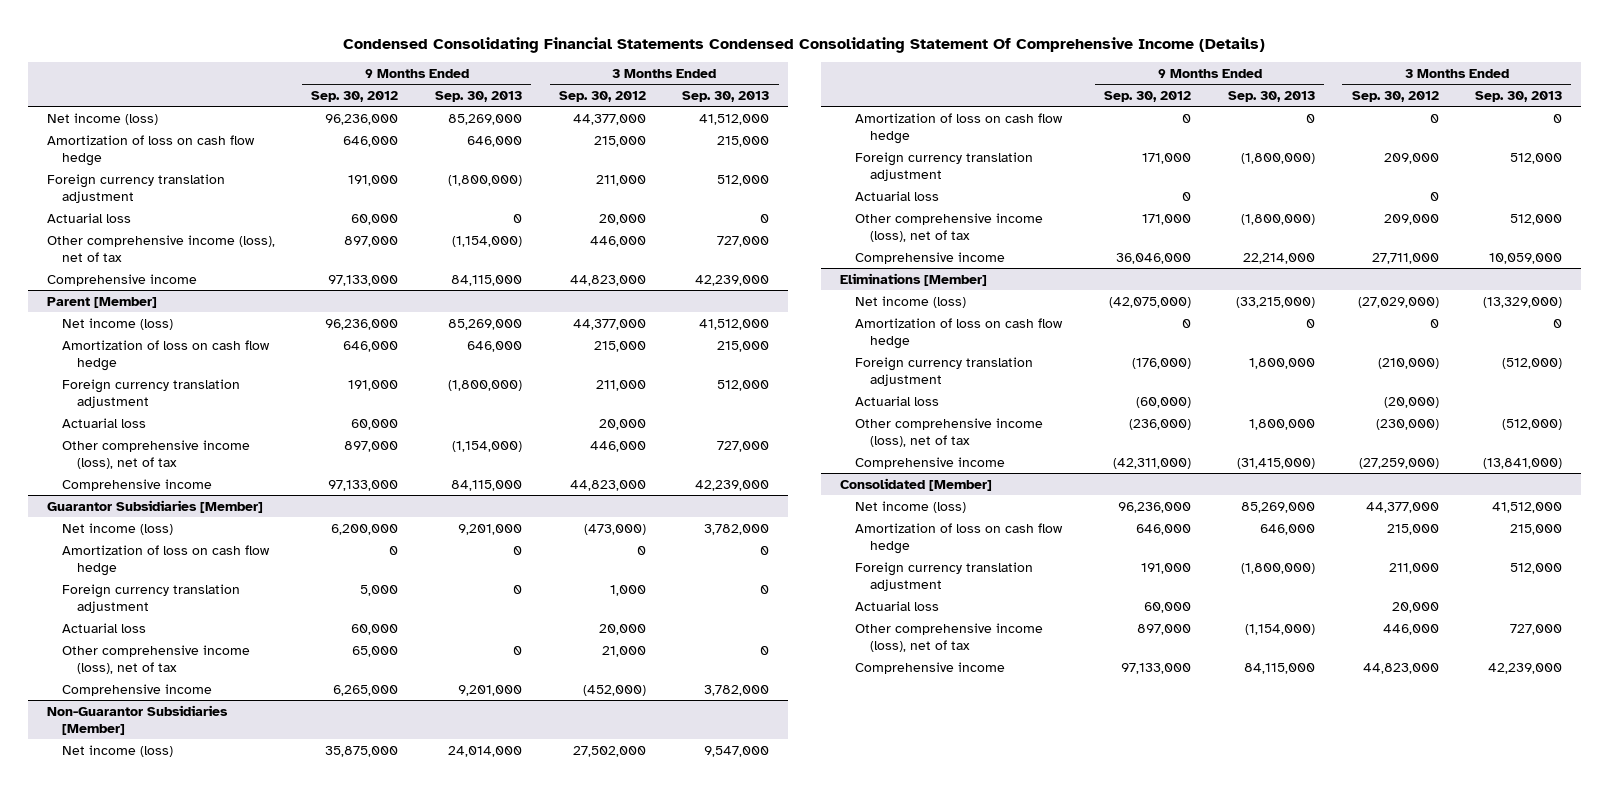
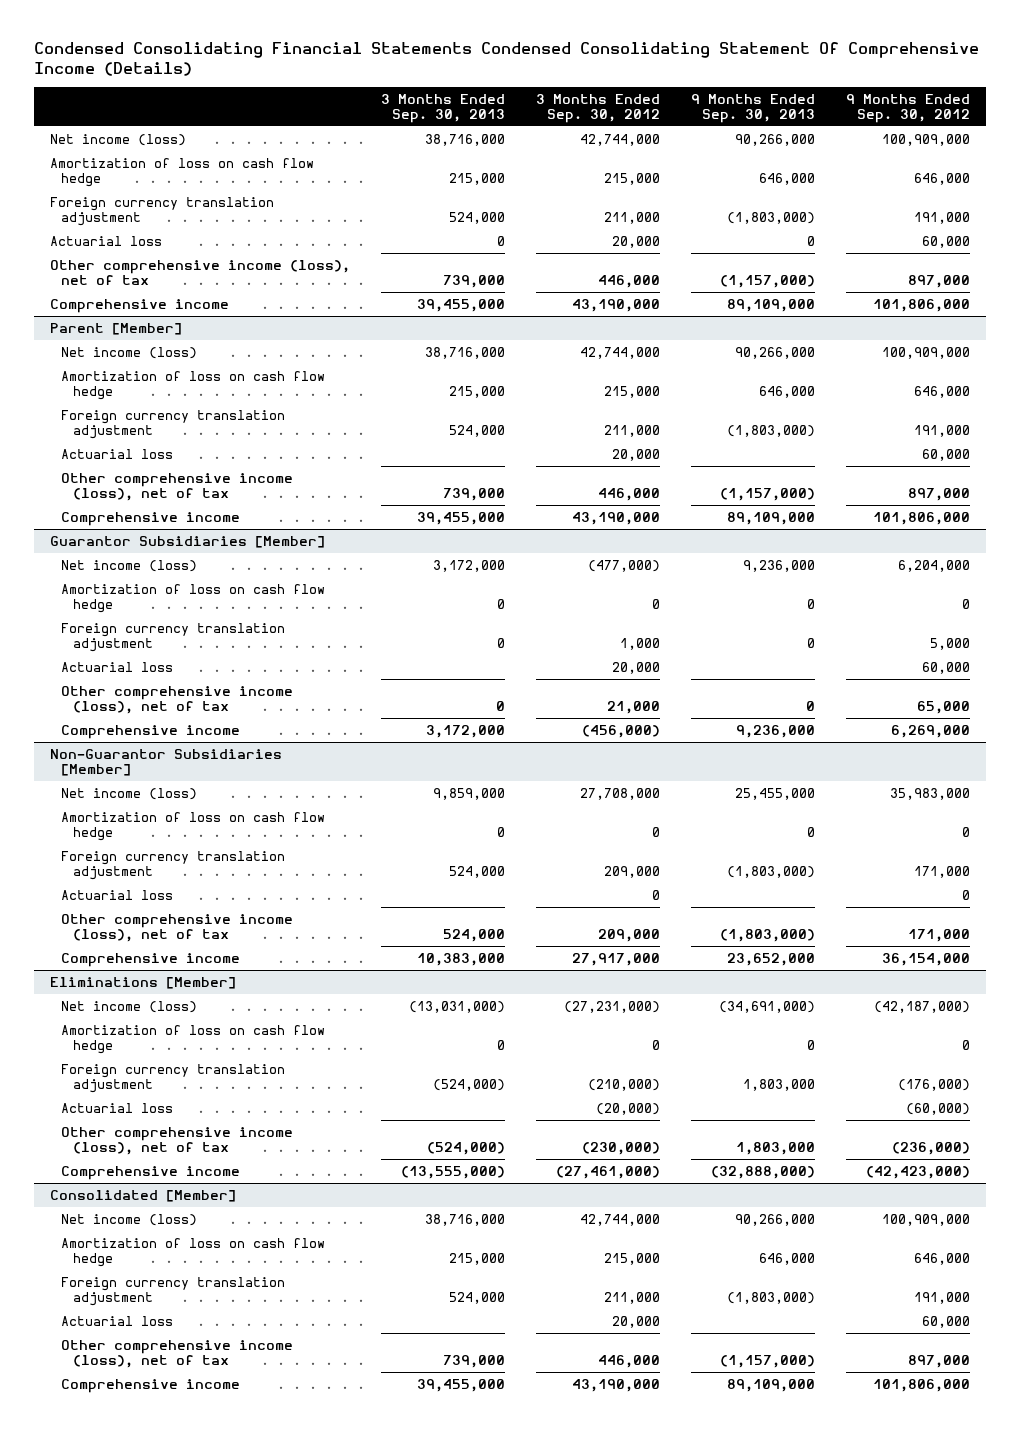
- | 9 Months Ended Sep. 30, 2012 | 9 Months Ended Sep. 30, 2013 | 3 Months Ended Sep. 30, 2012 | 3 Months Ended Sep. 30, 2013
+ | 3 Months Ended Sep. 30, 2013 | 3 Months Ended Sep. 30, 2012 | 9 Months Ended Sep. 30, 2013 | 9 Months Ended Sep. 30, 2012
- Net income (loss) | 96,236,000 | 85,269,000 | 44,377,000 | 41,512,000
+ Net income (loss) | 38,716,000 | 42,744,000 | 90,266,000 | 100,909,000
- Foreign currency translation adjustment | 191,000 | (1,800,000) | 211,000 | 512,000
+ Foreign currency translation adjustment | 524,000 | 211,000 | (1,803,000) | 191,000
- Other comprehensive income (loss), net of tax | 897,000 | (1,154,000) | 446,000 | 727,000
- Comprehensive income | 97,133,000 | 84,115,000 | 44,823,000 | 42,239,000
+ Other comprehensive income (loss), net of tax | 739,000 | 446,000 | (1,157,000) | 897,000
+ Comprehensive income | 39,455,000 | 43,190,000 | 89,109,000 | 101,806,000
@ Parent [Member]
- Net income (loss) | 96,236,000 | 85,269,000 | 44,377,000 | 41,512,000
+ Net income (loss) | 38,716,000 | 42,744,000 | 90,266,000 | 100,909,000
- Foreign currency translation adjustment | 191,000 | (1,800,000) | 211,000 | 512,000
+ Foreign currency translation adjustment | 524,000 | 211,000 | (1,803,000) | 191,000
- Other comprehensive income (loss), net of tax | 897,000 | (1,154,000) | 446,000 | 727,000
- Comprehensive income | 97,133,000 | 84,115,000 | 44,823,000 | 42,239,000
+ Other comprehensive income (loss), net of tax | 739,000 | 446,000 | (1,157,000) | 897,000
+ Comprehensive income | 39,455,000 | 43,190,000 | 89,109,000 | 101,806,000
@ Guarantor Subsidiaries [Member]
- Net income (loss) | 6,200,000 | 9,201,000 | (473,000) | 3,782,000
+ Net income (loss) | 3,172,000 | (477,000) | 9,236,000 | 6,204,000
- Comprehensive income | 6,265,000 | 9,201,000 | (452,000) | 3,782,000
+ Comprehensive income | 3,172,000 | (456,000) | 9,236,000 | 6,269,000
@ Non-Guarantor Subsidiaries [Member]
- Net income (loss) | 35,875,000 | 24,014,000 | 27,502,000 | 9,547,000
+ Net income (loss) | 9,859,000 | 27,708,000 | 25,455,000 | 35,983,000
- Foreign currency translation adjustment | 171,000 | (1,800,000) | 209,000 | 512,000
+ Foreign currency translation adjustment | 524,000 | 209,000 | (1,803,000) | 171,000
- Other comprehensive income (loss), net of tax | 171,000 | (1,800,000) | 209,000 | 512,000
- Comprehensive income | 36,046,000 | 22,214,000 | 27,711,000 | 10,059,000
+ Other comprehensive income (loss), net of tax | 524,000 | 209,000 | (1,803,000) | 171,000
+ Comprehensive income | 10,383,000 | 27,917,000 | 23,652,000 | 36,154,000
@ Eliminations [Member]
- Net income (loss) | (42,075,000) | (33,215,000) | (27,029,000) | (13,329,000)
+ Net income (loss) | (13,031,000) | (27,231,000) | (34,691,000) | (42,187,000)
- Foreign currency translation adjustment | (176,000) | 1,800,000 | (210,000) | (512,000)
+ Foreign currency translation adjustment | (524,000) | (210,000) | 1,803,000 | (176,000)
- Other comprehensive income (loss), net of tax | (236,000) | 1,800,000 | (230,000) | (512,000)
- Comprehensive income | (42,311,000) | (31,415,000) | (27,259,000) | (13,841,000)
+ Other comprehensive income (loss), net of tax | (524,000) | (230,000) | 1,803,000 | (236,000)
+ Comprehensive income | (13,555,000) | (27,461,000) | (32,888,000) | (42,423,000)
@ Consolidated [Member]
- Net income (loss) | 96,236,000 | 85,269,000 | 44,377,000 | 41,512,000
+ Net income (loss) | 38,716,000 | 42,744,000 | 90,266,000 | 100,909,000
- Foreign currency translation adjustment | 191,000 | (1,800,000) | 211,000 | 512,000
+ Foreign currency translation adjustment | 524,000 | 211,000 | (1,803,000) | 191,000
- Other comprehensive income (loss), net of tax | 897,000 | (1,154,000) | 446,000 | 727,000
- Comprehensive income | 97,133,000 | 84,115,000 | 44,823,000 | 42,239,000
+ Other comprehensive income (loss), net of tax | 739,000 | 446,000 | (1,157,000) | 897,000
+ Comprehensive income | 39,455,000 | 43,190,000 | 89,109,000 | 101,806,000

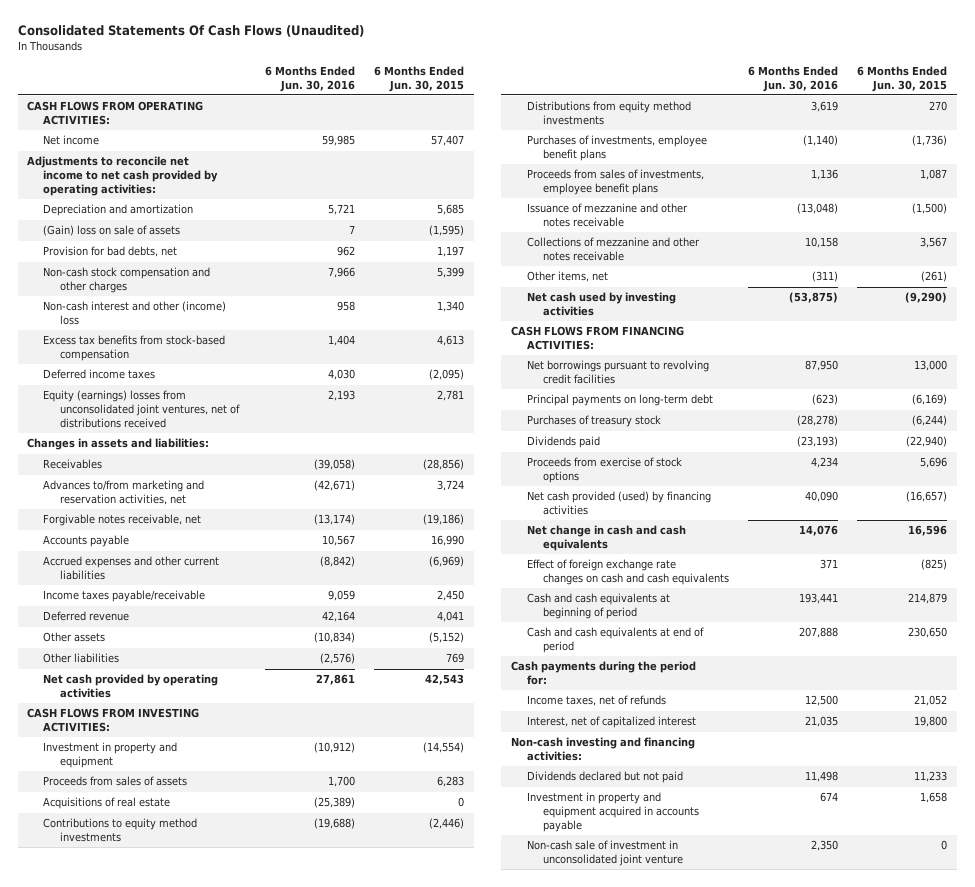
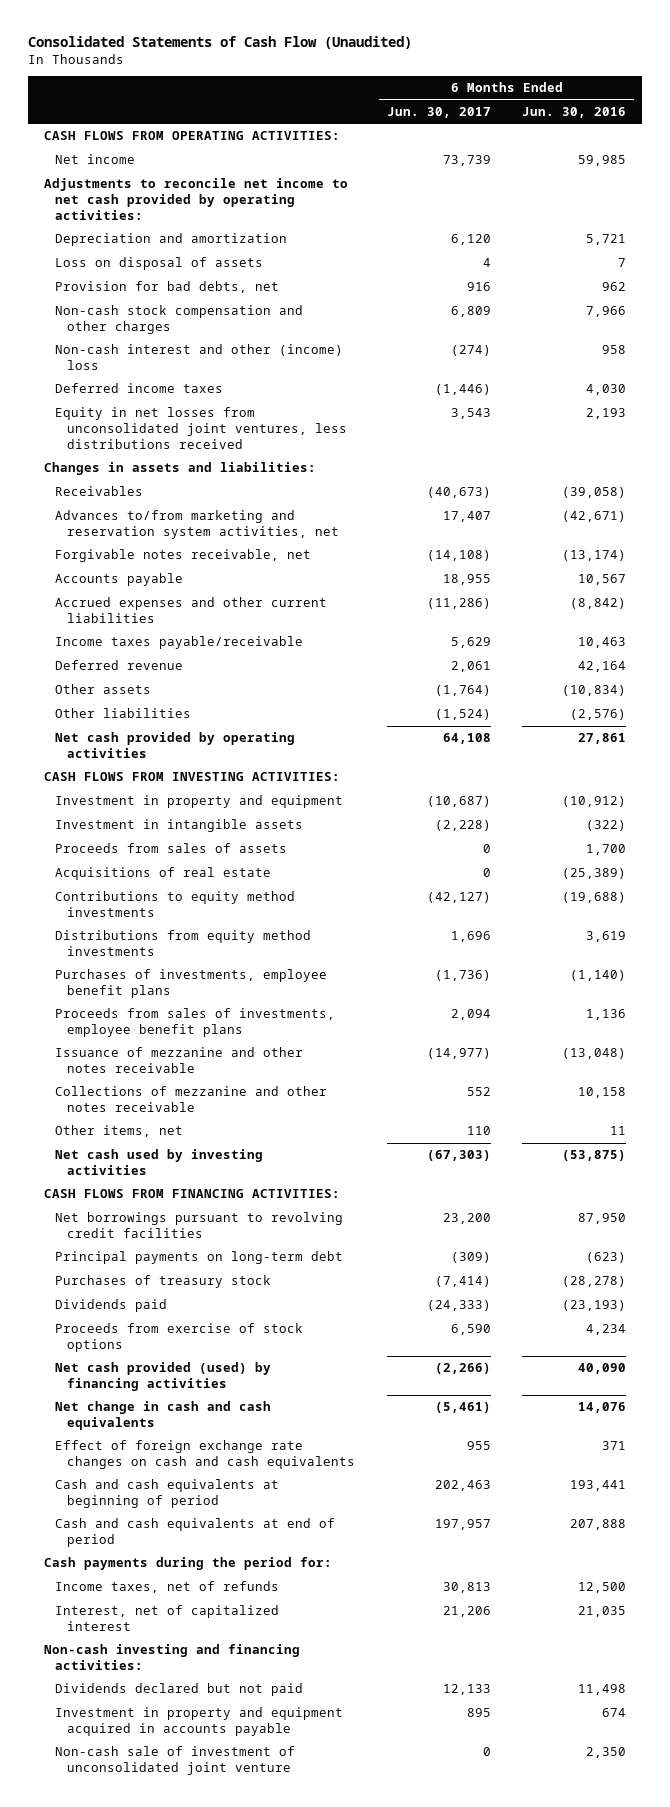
- Consolidated Statements Of Cash Flows (Unaudited)
+ Consolidated Statements of Cash Flow (Unaudited)
- | 6 Months Ended Jun. 30, 2016 | 6 Months Ended Jun. 30, 2015
+ | 6 Months Ended Jun. 30, 2017 | 6 Months Ended Jun. 30, 2016
- (Gain) loss on sale of assets | 7 | (1,595)
+ Loss on disposal of assets | 4 | 7
- Excess tax benefits from stock-based compensation | 1,404 | 4,613
- Equity (earnings) losses from unconsolidated joint ventures, net of distributions received | 2,193 | 2,781
+ Equity in net losses from unconsolidated joint ventures, less distributions received | 3,543 | 2,193
- Advances to/from marketing and reservation activities, net | (42,671) | 3,724
+ Advances to/from marketing and reservation system activities, net | 17,407 | (42,671)
- Income taxes payable/receivable | 9,059 | 2,450
+ Income taxes payable/receivable | 5,629 | 10,463
+ Investment in intangible assets | (2,228) | (322)
- Other items, net | (311) | (261)
+ Other items, net | 110 | 11
- Non-cash sale of investment in unconsolidated joint venture | 2,350 | 0
+ Non-cash sale of investment of unconsolidated joint venture | 0 | 2,350

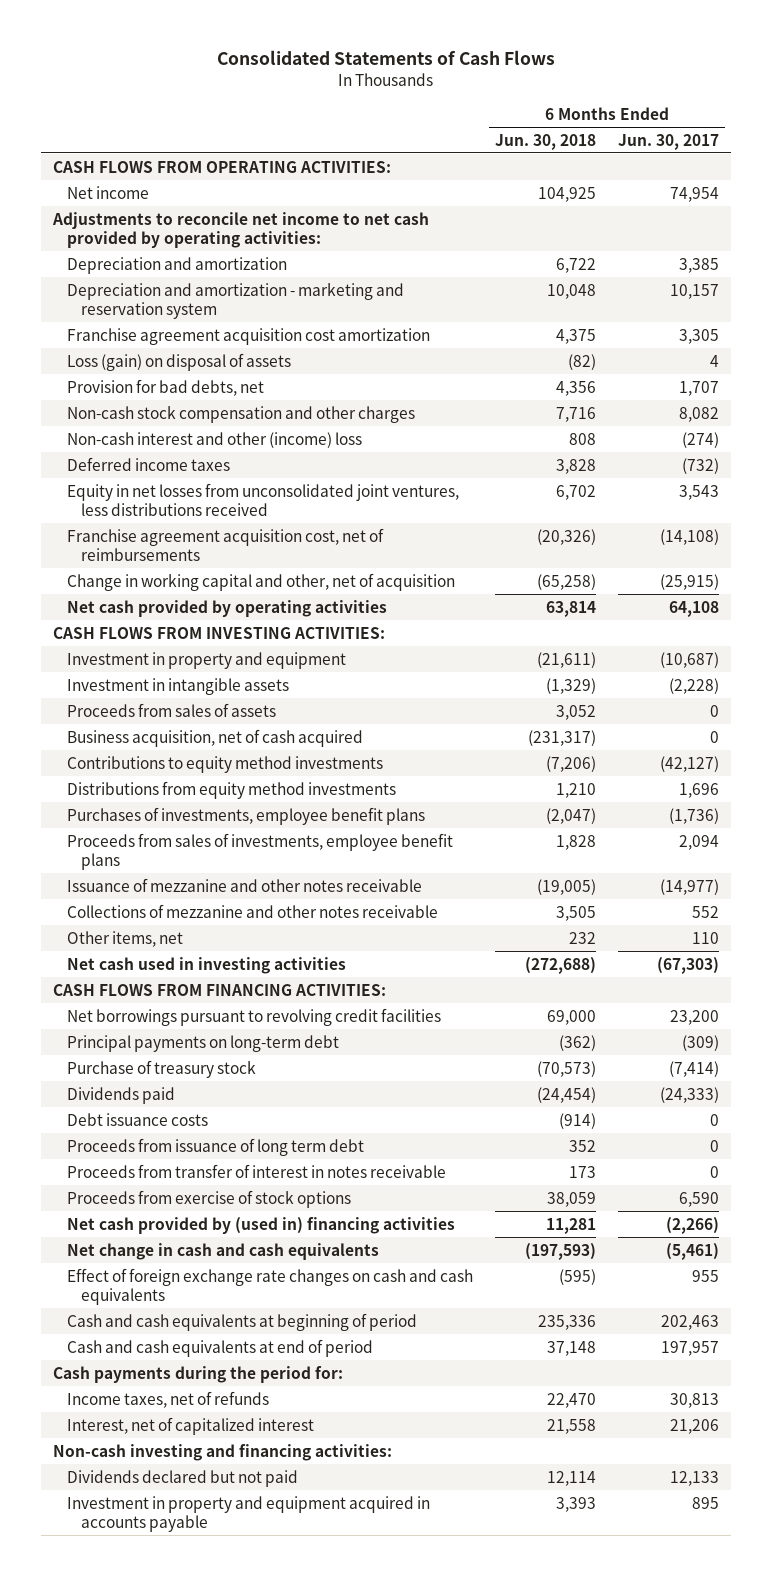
- Consolidated Statements of Cash Flow (Unaudited)
+ Consolidated Statements of Cash Flows
- | 6 Months Ended Jun. 30, 2017 | 6 Months Ended Jun. 30, 2016
+ | 6 Months Ended Jun. 30, 2018 | 6 Months Ended Jun. 30, 2017
- Net income | 73,739 | 59,985
+ Net income | 104,925 | 74,954
- Depreciation and amortization | 6,120 | 5,721
- Loss on disposal of assets | 4 | 7
- Provision for bad debts, net | 916 | 962
- Non-cash stock compensation and other charges | 6,809 | 7,966
+ Depreciation and amortization | 6,722 | 3,385
+ Depreciation and amortization - marketing and reservation system | 10,048 | 10,157
+ Franchise agreement acquisition cost amortization | 4,375 | 3,305
+ Loss (gain) on disposal of assets | (82) | 4
+ Provision for bad debts, net | 4,356 | 1,707
+ Non-cash stock compensation and other charges | 7,716 | 8,082
- Deferred income taxes | (1,446) | 4,030
+ Deferred income taxes | 3,828 | (732)
- Changes in assets and liabilities:
- Receivables | (40,673) | (39,058)
- Advances to/from marketing and reservation system activities, net | 17,407 | (42,671)
- Forgivable notes receivable, net | (14,108) | (13,174)
- Accounts payable | 18,955 | 10,567
- Accrued expenses and other current liabilities | (11,286) | (8,842)
- Income taxes payable/receivable | 5,629 | 10,463
- Deferred revenue | 2,061 | 42,164
- Other assets | (1,764) | (10,834)
- Other liabilities | (1,524) | (2,576)
+ Franchise agreement acquisition cost, net of reimbursements | (20,326) | (14,108)
+ Change in working capital and other, net of acquisition | (65,258) | (25,915)
- Acquisitions of real estate | 0 | (25,389)
+ Business acquisition, net of cash acquired | (231,317) | 0
- Net cash used by investing activities | (67,303) | (53,875)
+ Net cash used in investing activities | (272,688) | (67,303)
- Purchases of treasury stock | (7,414) | (28,278)
+ Purchase of treasury stock | (70,573) | (7,414)
+ Debt issuance costs | (914) | 0
+ Proceeds from issuance of long term debt | 352 | 0
+ Proceeds from transfer of interest in notes receivable | 173 | 0
- Net cash provided (used) by financing activities | (2,266) | 40,090
+ Net cash provided by (used in) financing activities | 11,281 | (2,266)
- Non-cash sale of investment of unconsolidated joint venture | 0 | 2,350

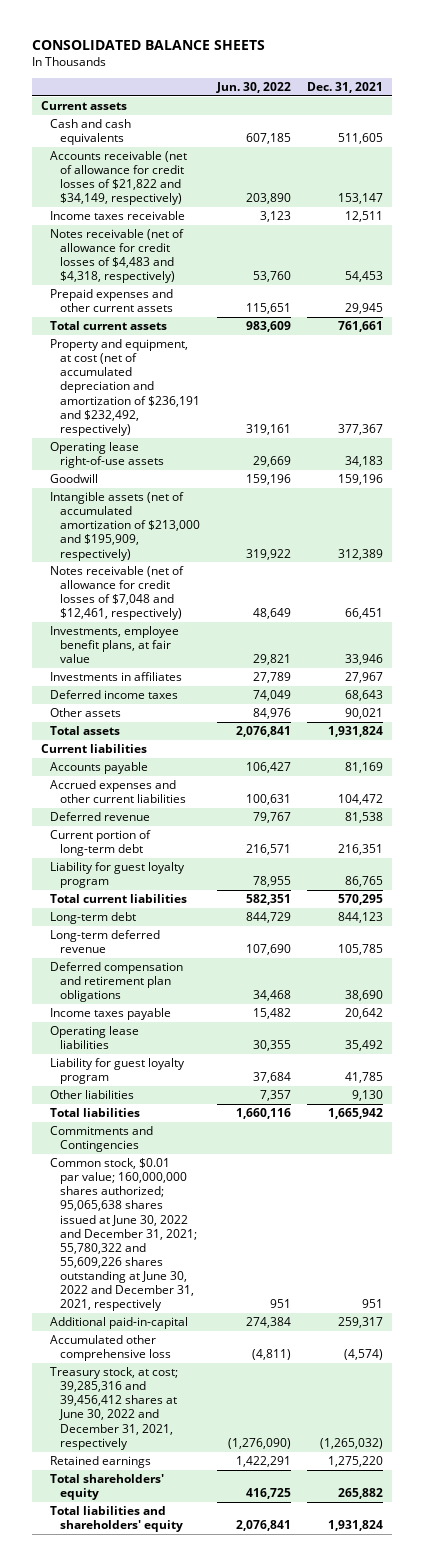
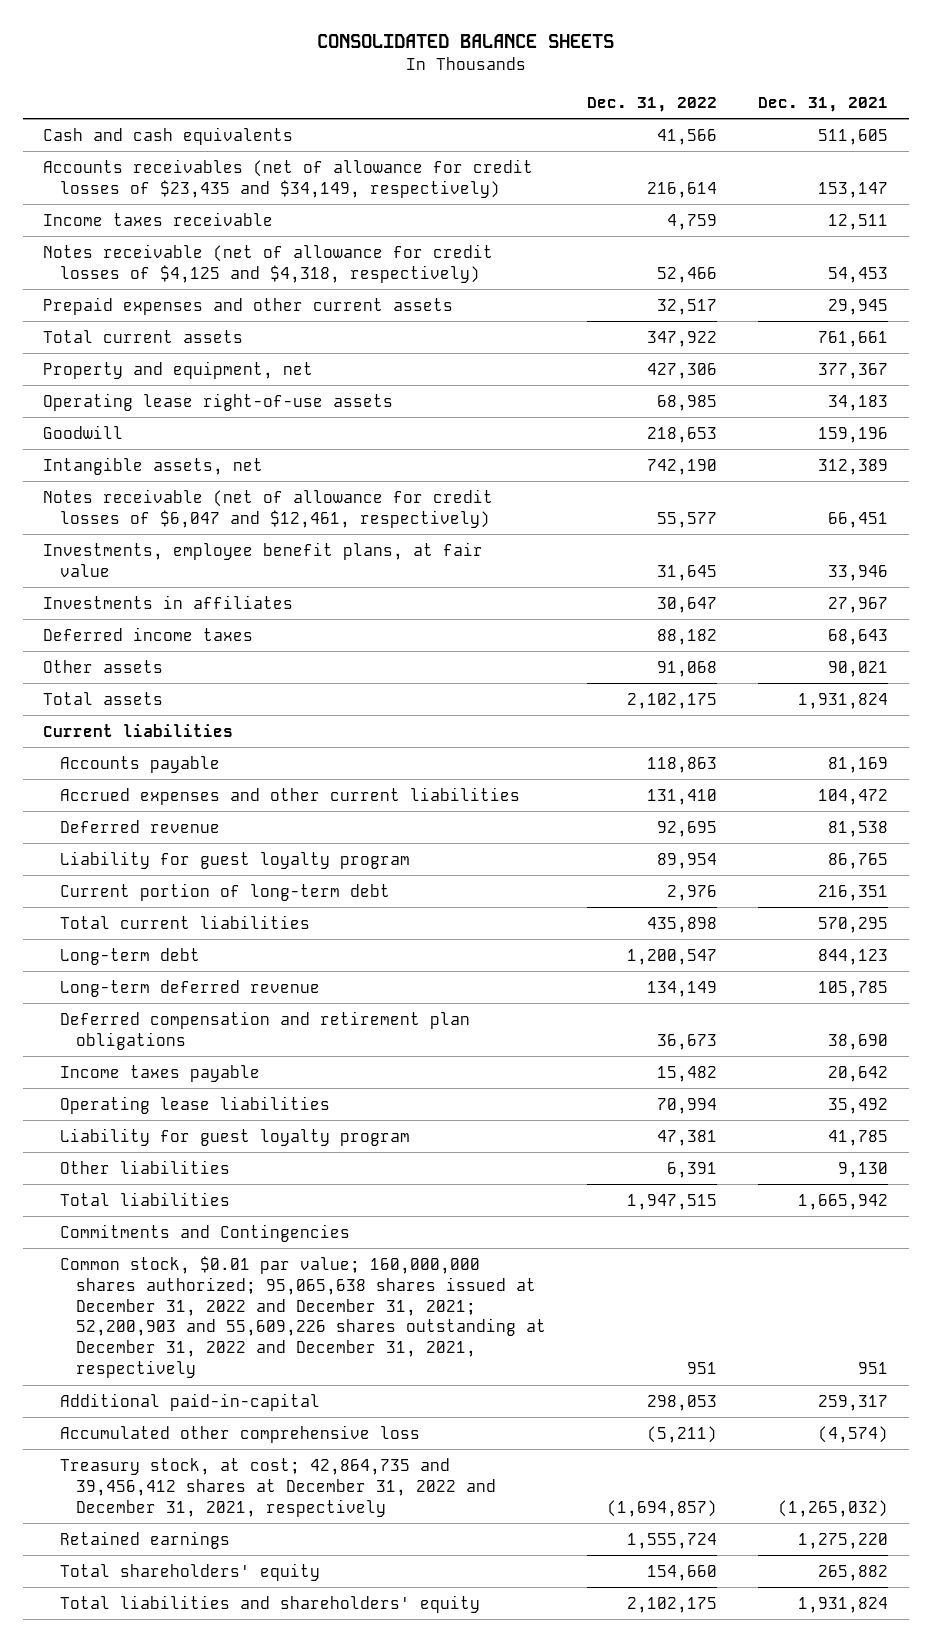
- | Jun. 30, 2022 | Dec. 31, 2021
+ | Dec. 31, 2022 | Dec. 31, 2021
- Current assets
- Accounts receivable (net of allowance for credit losses of $21,822 and $34,149, respectively) | 203,890 | 153,147
+ Accounts receivables (net of allowance for credit losses of $23,435 and $34,149, respectively) | 216,614 | 153,147
- Notes receivable (net of allowance for credit losses of $4,483 and $4,318, respectively) | 53,760 | 54,453
+ Notes receivable (net of allowance for credit losses of $4,125 and $4,318, respectively) | 52,466 | 54,453
- Property and equipment, at cost (net of accumulated depreciation and amortization of $236,191 and $232,492, respectively) | 319,161 | 377,367
+ Property and equipment, net | 427,306 | 377,367
- Intangible assets (net of accumulated amortization of $213,000 and $195,909, respectively) | 319,922 | 312,389
- Notes receivable (net of allowance for credit losses of $7,048 and $12,461, respectively) | 48,649 | 66,451
+ Intangible assets, net | 742,190 | 312,389
+ Notes receivable (net of allowance for credit losses of $6,047 and $12,461, respectively) | 55,577 | 66,451
moved down: Current portion of long-term debt | 2,976 | 216,351
- Common stock, $0.01 par value; 160,000,000 shares authorized; 95,065,638 shares issued at June 30, 2022 and December 31, 2021; 55,780,322 and 55,609,226 shares outstanding at June 30, 2022 and December 31, 2021, respectively | 951 | 951
+ Common stock, $0.01 par value; 160,000,000 shares authorized; 95,065,638 shares issued at December 31, 2022 and December 31, 2021; 52,200,903 and 55,609,226 shares outstanding at December 31, 2022 and December 31, 2021, respectively | 951 | 951
- Treasury stock, at cost; 39,285,316 and 39,456,412 shares at June 30, 2022 and December 31, 2021, respectively | (1,276,090) | (1,265,032)
+ Treasury stock, at cost; 42,864,735 and 39,456,412 shares at December 31, 2022 and December 31, 2021, respectively | (1,694,857) | (1,265,032)

